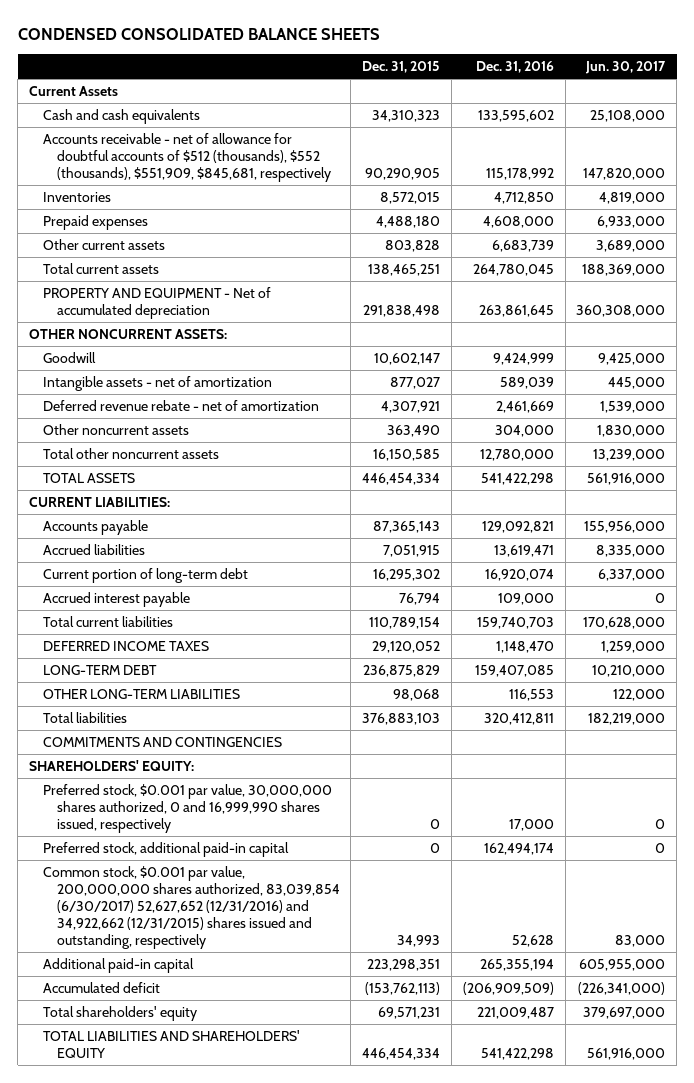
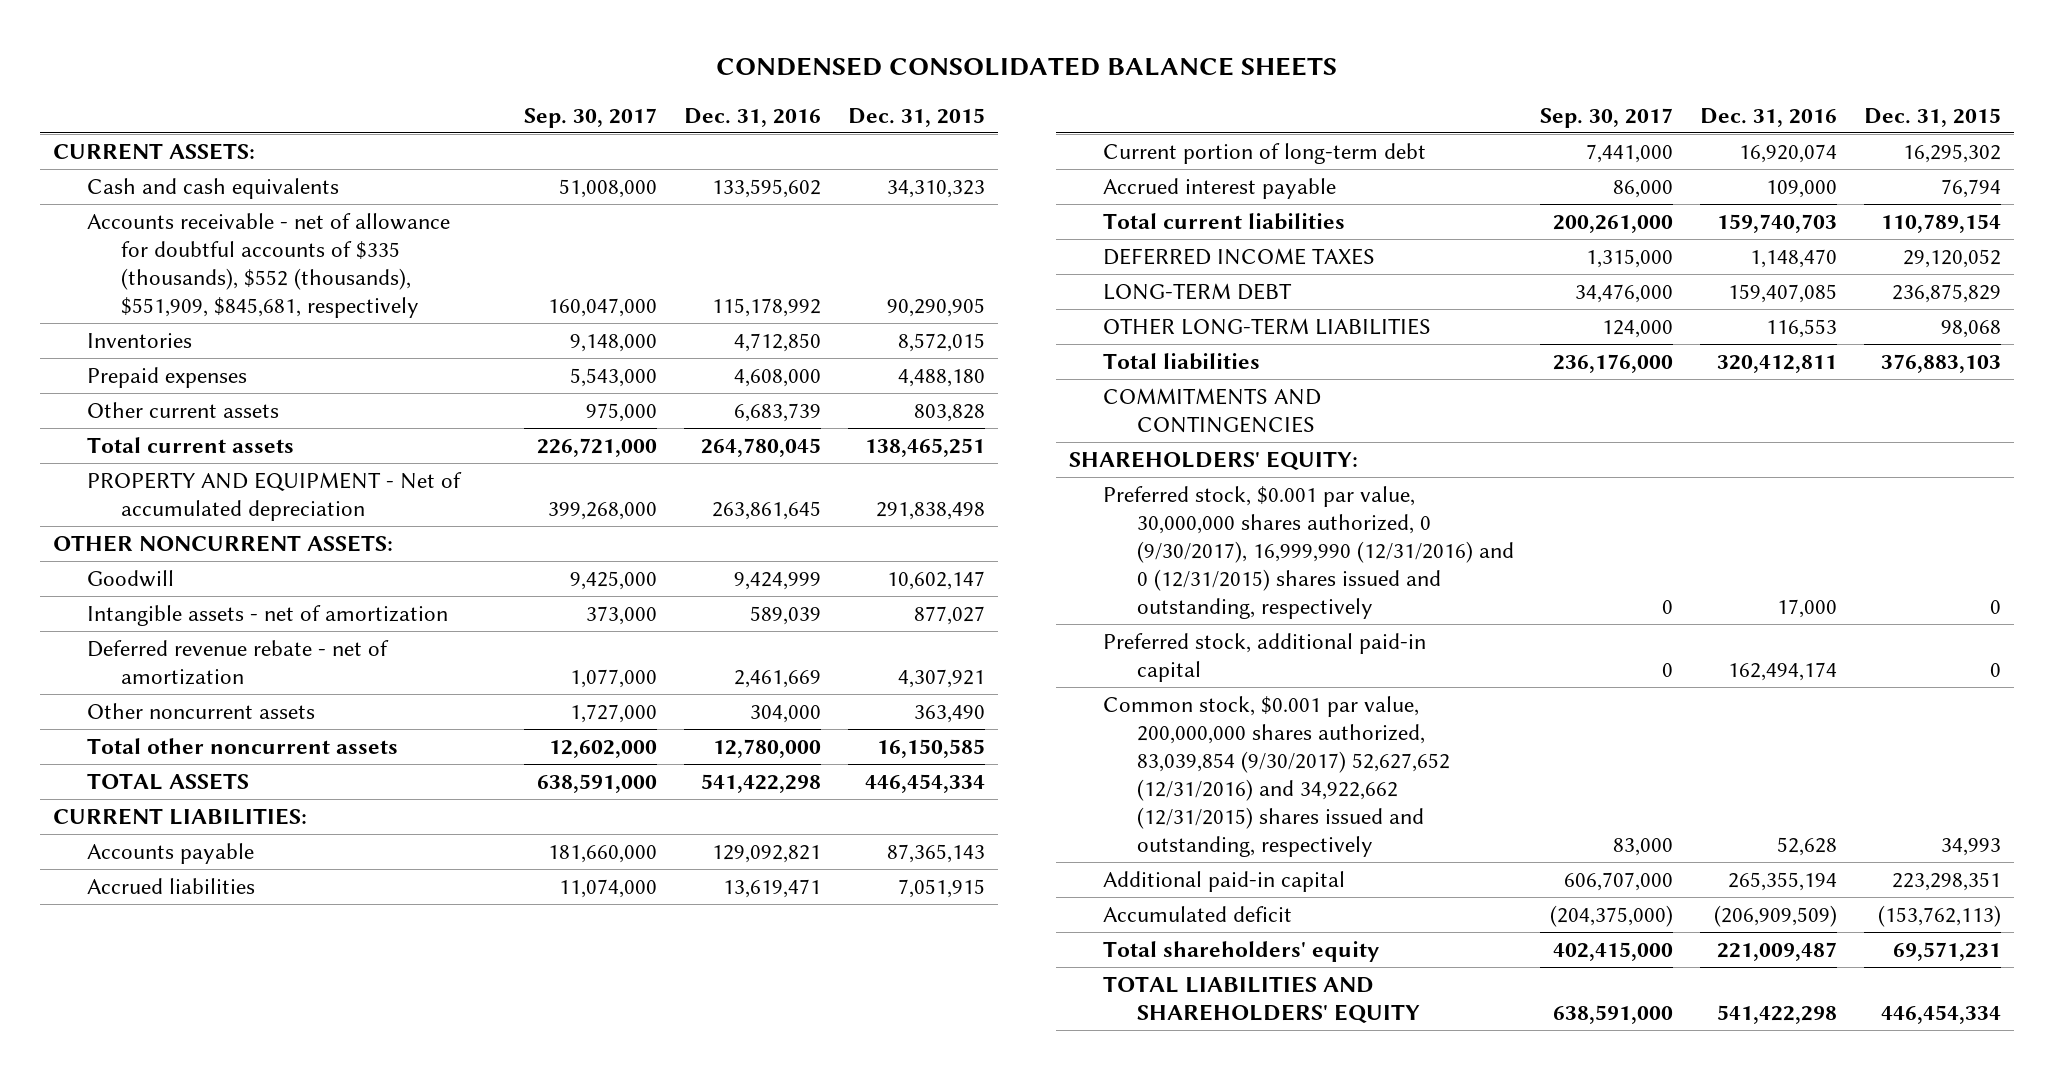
- | Dec. 31, 2015 | Dec. 31, 2016 | Jun. 30, 2017
+ | Sep. 30, 2017 | Dec. 31, 2016 | Dec. 31, 2015
- Current Assets
+ CURRENT ASSETS:
- Accounts receivable - net of allowance for doubtful accounts of $512 (thousands), $552 (thousands), $551,909, $845,681, respectively | 90,290,905 | 115,178,992 | 147,820,000
+ Accounts receivable - net of allowance for doubtful accounts of $335 (thousands), $552 (thousands), $551,909, $845,681, respectively | 160,047,000 | 115,178,992 | 90,290,905
- Preferred stock, $0.001 par value, 30,000,000 shares authorized, 0 and 16,999,990 shares issued, respectively | 0 | 17,000 | 0
+ Preferred stock, $0.001 par value, 30,000,000 shares authorized, 0 (9/30/2017), 16,999,990 (12/31/2016) and 0 (12/31/2015) shares issued and outstanding, respectively | 0 | 17,000 | 0
- Common stock, $0.001 par value, 200,000,000 shares authorized, 83,039,854 (6/30/2017) 52,627,652 (12/31/2016) and 34,922,662 (12/31/2015) shares issued and outstanding, respectively | 34,993 | 52,628 | 83,000
+ Common stock, $0.001 par value, 200,000,000 shares authorized, 83,039,854 (9/30/2017) 52,627,652 (12/31/2016) and 34,922,662 (12/31/2015) shares issued and outstanding, respectively | 83,000 | 52,628 | 34,993

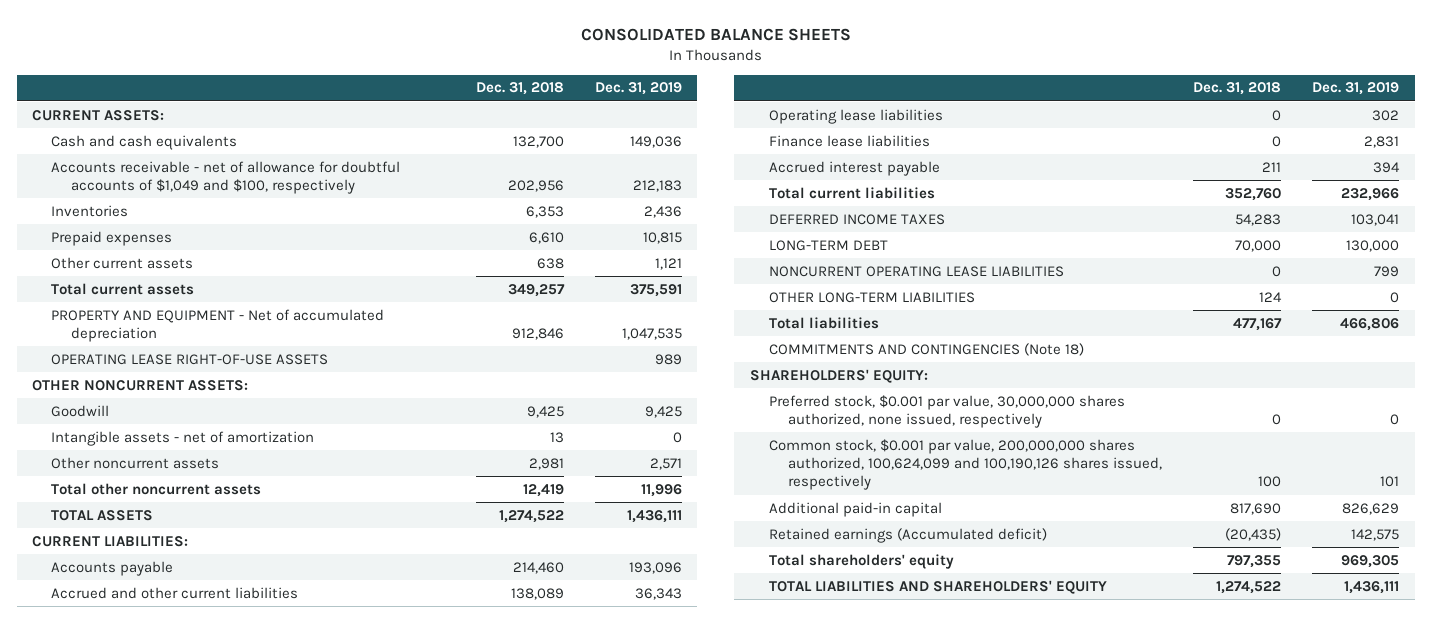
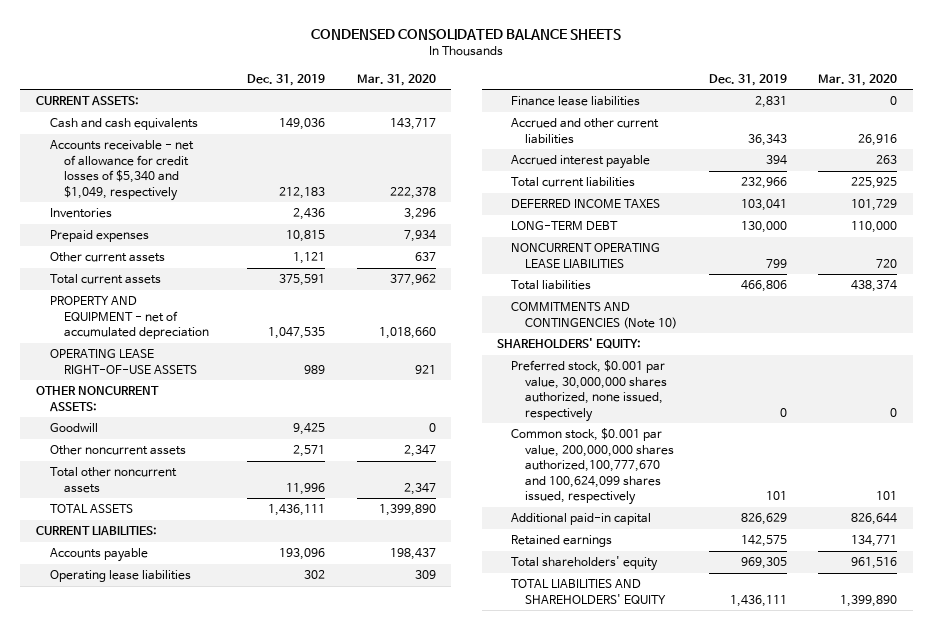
- CONSOLIDATED BALANCE SHEETS
+ CONDENSED CONSOLIDATED BALANCE SHEETS
- | Dec. 31, 2018 | Dec. 31, 2019
+ | Dec. 31, 2019 | Mar. 31, 2020
- Accounts receivable - net of allowance for doubtful accounts of $1,049 and $100, respectively | 202,956 | 212,183
+ Accounts receivable - net of allowance for credit losses of $5,340 and $1,049, respectively | 212,183 | 222,378
- PROPERTY AND EQUIPMENT - Net of accumulated depreciation | 912,846 | 1,047,535
+ PROPERTY AND EQUIPMENT - net of accumulated depreciation | 1,047,535 | 1,018,660
- Intangible assets - net of amortization | 13 | 0
moved down: Accrued and other current liabilities | 36,343 | 26,916
- OTHER LONG-TERM LIABILITIES | 124 | 0
- COMMITMENTS AND CONTINGENCIES (Note 18)
+ COMMITMENTS AND CONTINGENCIES (Note 10)
- Common stock, $0.001 par value, 200,000,000 shares authorized, 100,624,099 and 100,190,126 shares issued, respectively | 100 | 101
+ Common stock, $0.001 par value, 200,000,000 shares authorized,100,777,670 and 100,624,099 shares issued, respectively | 101 | 101
- Retained earnings (Accumulated deficit) | (20,435) | 142,575
+ Retained earnings | 142,575 | 134,771

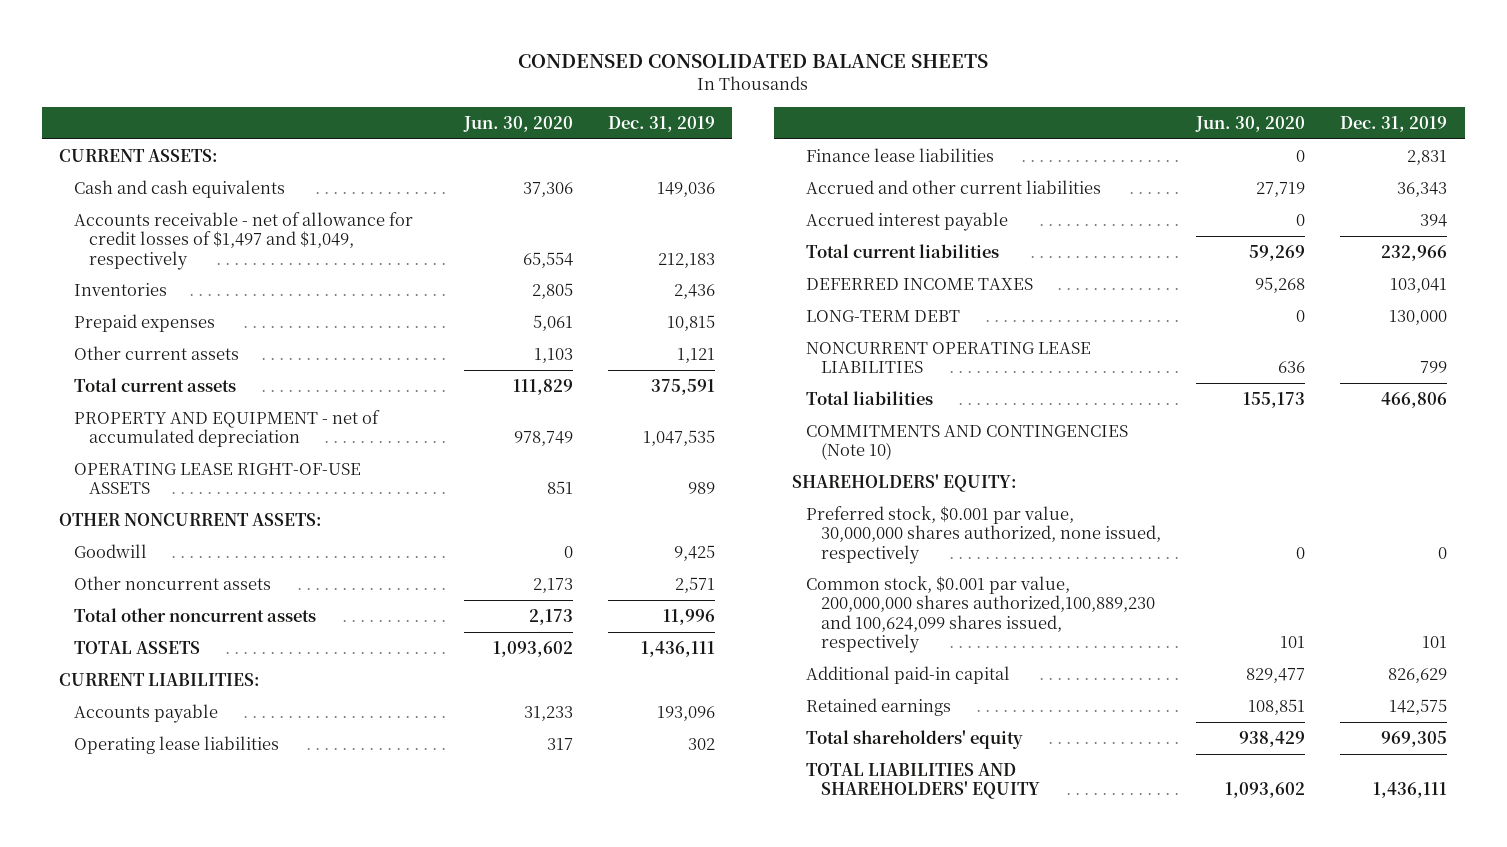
- | Dec. 31, 2019 | Mar. 31, 2020
+ | Jun. 30, 2020 | Dec. 31, 2019
- Accounts receivable - net of allowance for credit losses of $5,340 and $1,049, respectively | 212,183 | 222,378
+ Accounts receivable - net of allowance for credit losses of $1,497 and $1,049, respectively | 65,554 | 212,183
- Common stock, $0.001 par value, 200,000,000 shares authorized,100,777,670 and 100,624,099 shares issued, respectively | 101 | 101
+ Common stock, $0.001 par value, 200,000,000 shares authorized,100,889,230 and 100,624,099 shares issued, respectively | 101 | 101

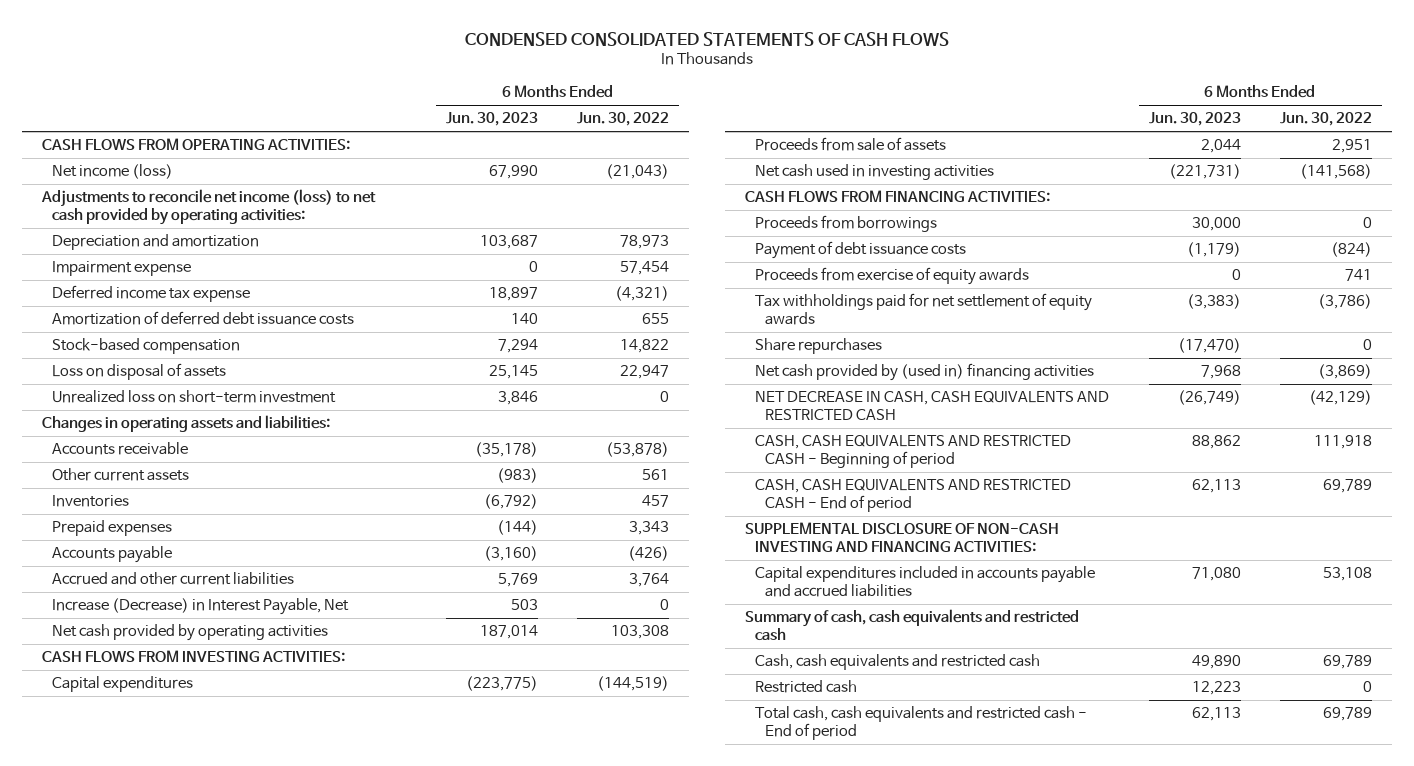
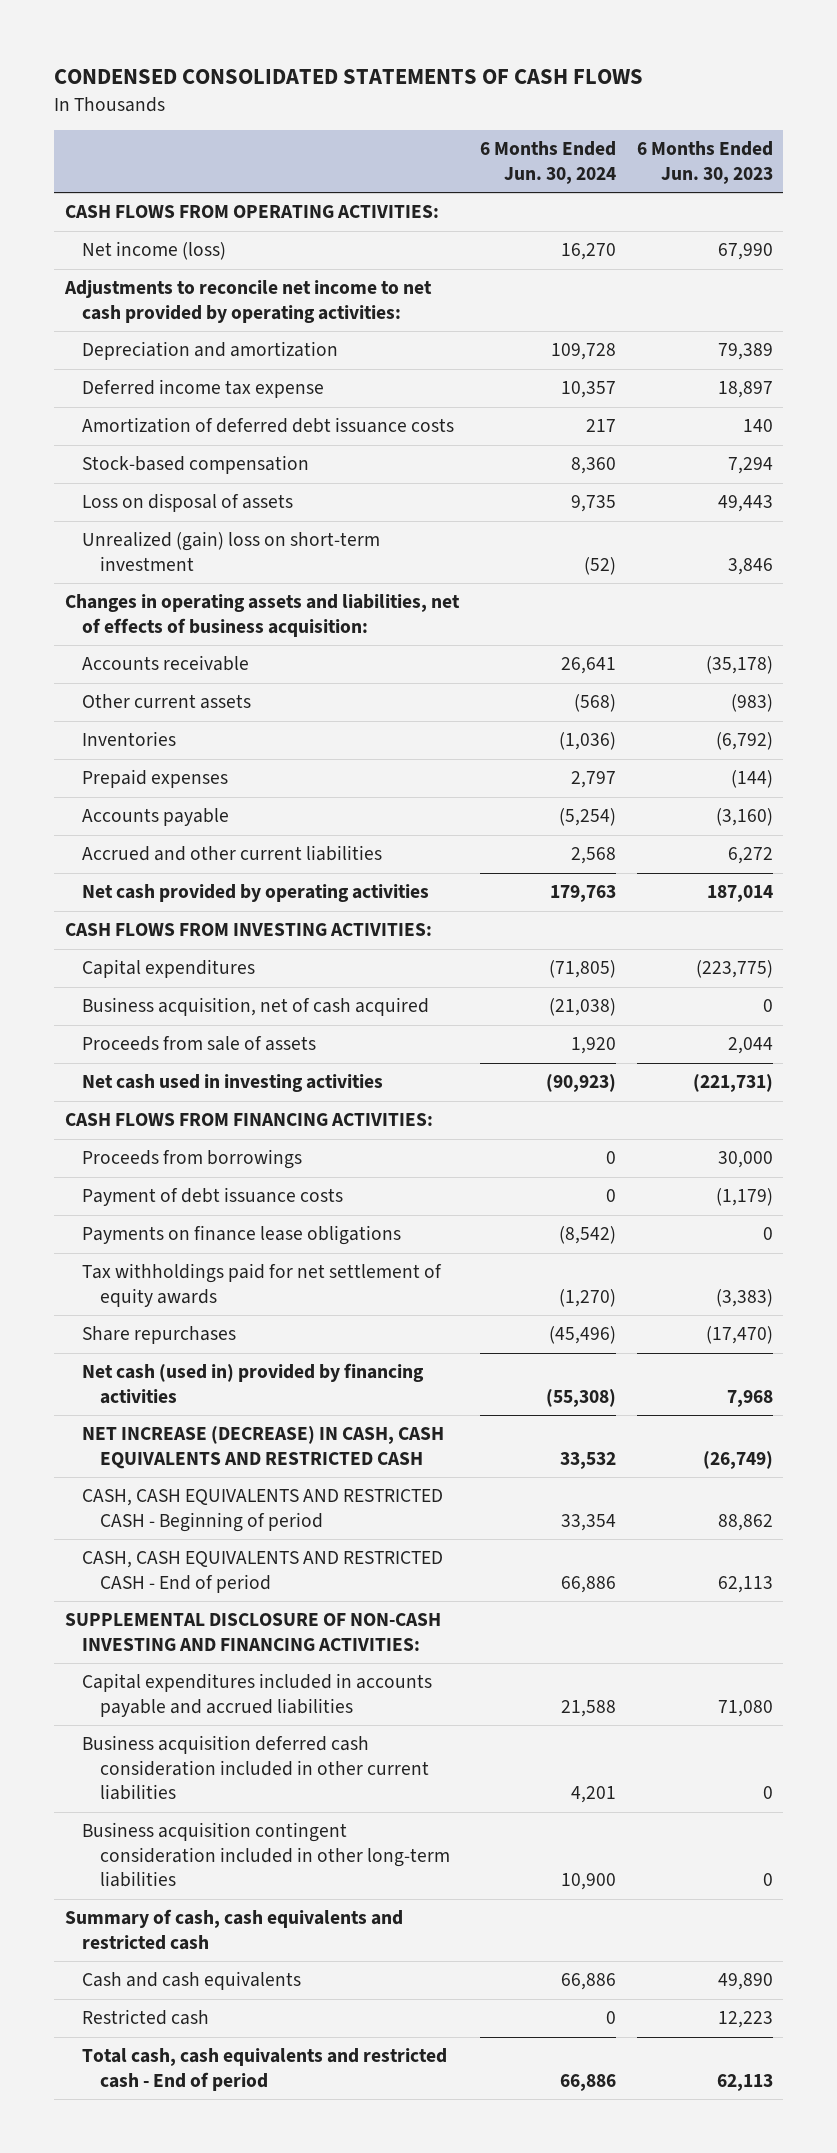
- | 6 Months Ended Jun. 30, 2023 | 6 Months Ended Jun. 30, 2022
+ | 6 Months Ended Jun. 30, 2024 | 6 Months Ended Jun. 30, 2023
- Adjustments to reconcile net income (loss) to net cash provided by operating activities:
- Depreciation and amortization | 103,687 | 78,973
- Impairment expense | 0 | 57,454
+ Adjustments to reconcile net income to net cash provided by operating activities:
+ Depreciation and amortization | 109,728 | 79,389
- Loss on disposal of assets | 25,145 | 22,947
- Unrealized loss on short-term investment | 3,846 | 0
- Changes in operating assets and liabilities:
+ Loss on disposal of assets | 9,735 | 49,443
+ Unrealized (gain) loss on short-term investment | (52) | 3,846
+ Changes in operating assets and liabilities, net of effects of business acquisition:
- Accrued and other current liabilities | 5,769 | 3,764
- Increase (Decrease) in Interest Payable, Net | 503 | 0
+ Accrued and other current liabilities | 2,568 | 6,272
+ Business acquisition, net of cash acquired | (21,038) | 0
- Proceeds from exercise of equity awards | 0 | 741
+ Payments on finance lease obligations | (8,542) | 0
- Net cash provided by (used in) financing activities | 7,968 | (3,869)
- NET DECREASE IN CASH, CASH EQUIVALENTS AND RESTRICTED CASH | (26,749) | (42,129)
+ Net cash (used in) provided by financing activities | (55,308) | 7,968
+ NET INCREASE (DECREASE) IN CASH, CASH EQUIVALENTS AND RESTRICTED CASH | 33,532 | (26,749)
+ Business acquisition deferred cash consideration included in other current liabilities | 4,201 | 0
+ Business acquisition contingent consideration included in other long-term liabilities | 10,900 | 0
- Cash, cash equivalents and restricted cash | 49,890 | 69,789
+ Cash and cash equivalents | 66,886 | 49,890

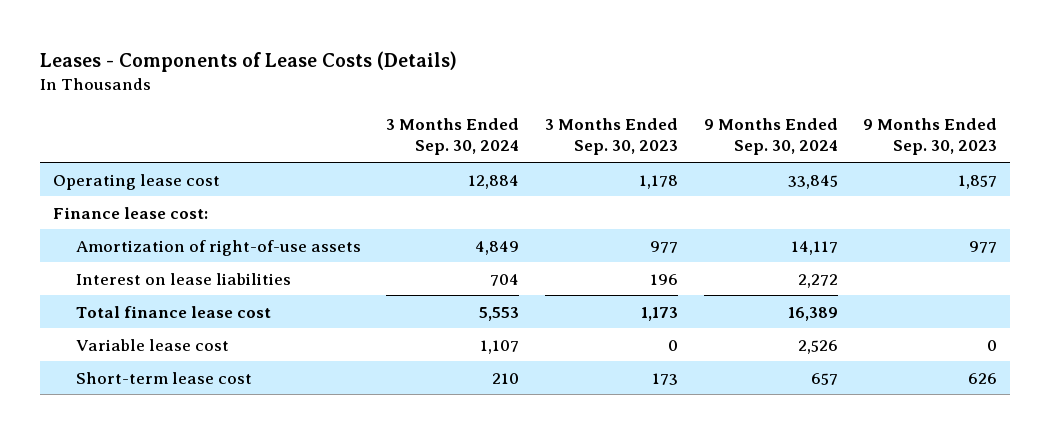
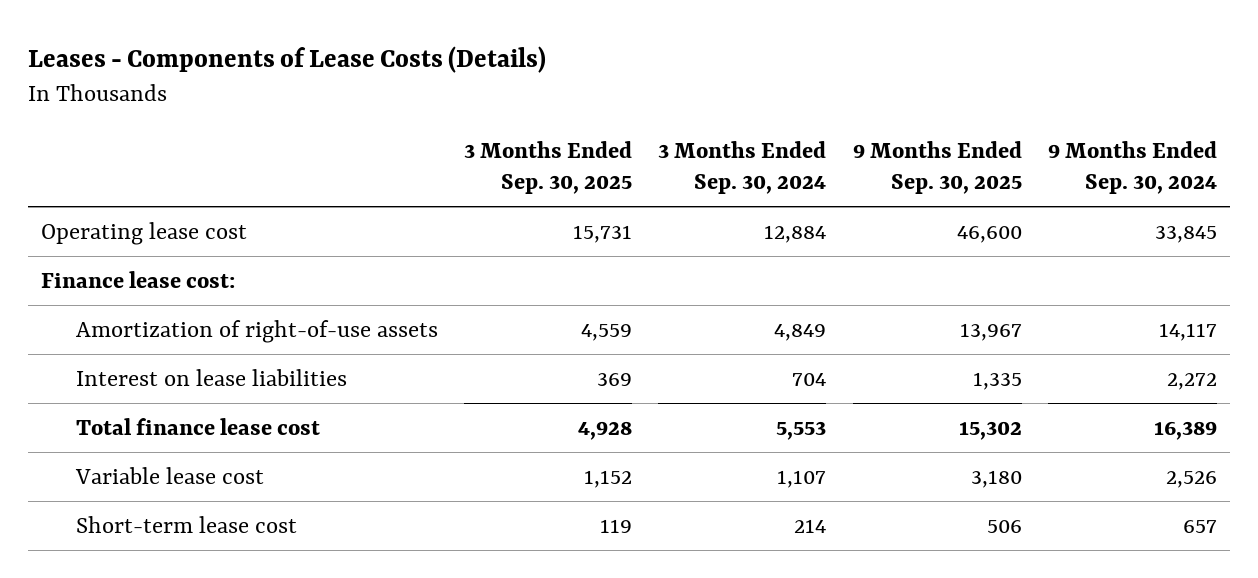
- | 3 Months Ended Sep. 30, 2024 | 3 Months Ended Sep. 30, 2023 | 9 Months Ended Sep. 30, 2024 | 9 Months Ended Sep. 30, 2023
+ | 3 Months Ended Sep. 30, 2025 | 3 Months Ended Sep. 30, 2024 | 9 Months Ended Sep. 30, 2025 | 9 Months Ended Sep. 30, 2024
- Short-term lease cost | 210 | 173 | 657 | 626
+ Short-term lease cost | 119 | 214 | 506 | 657

